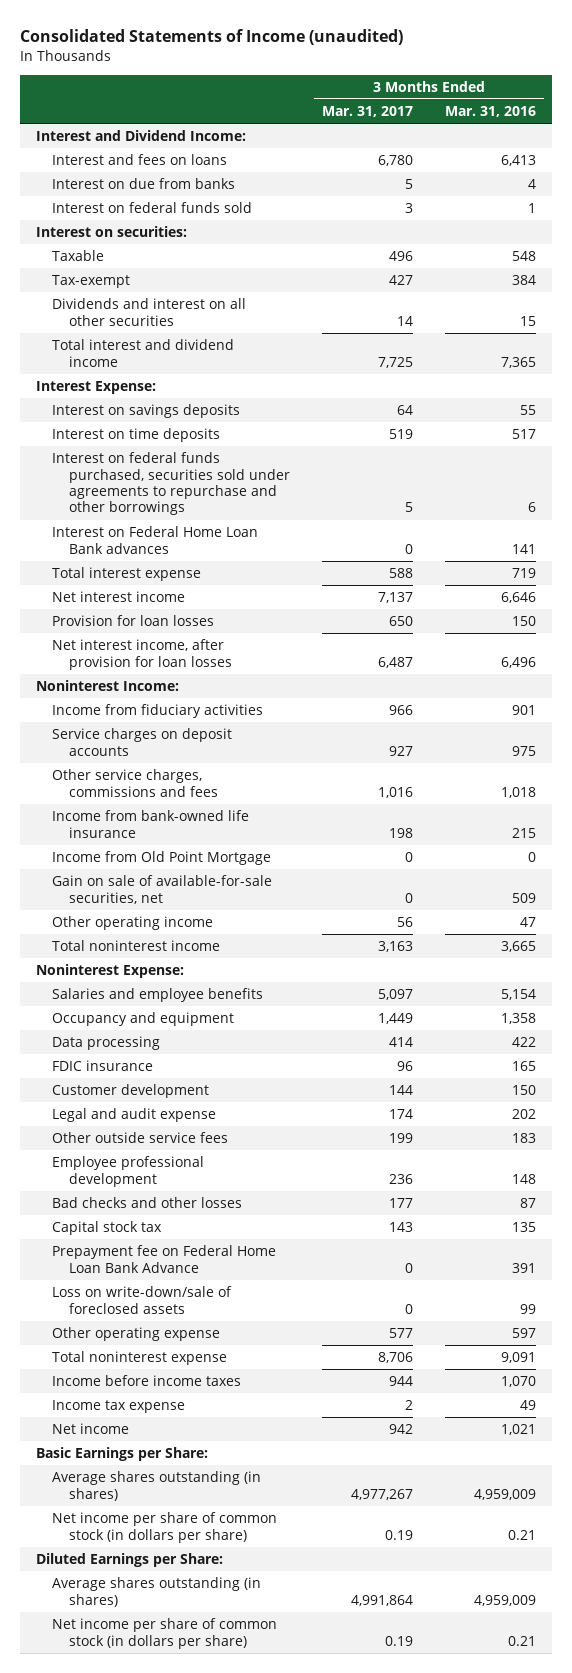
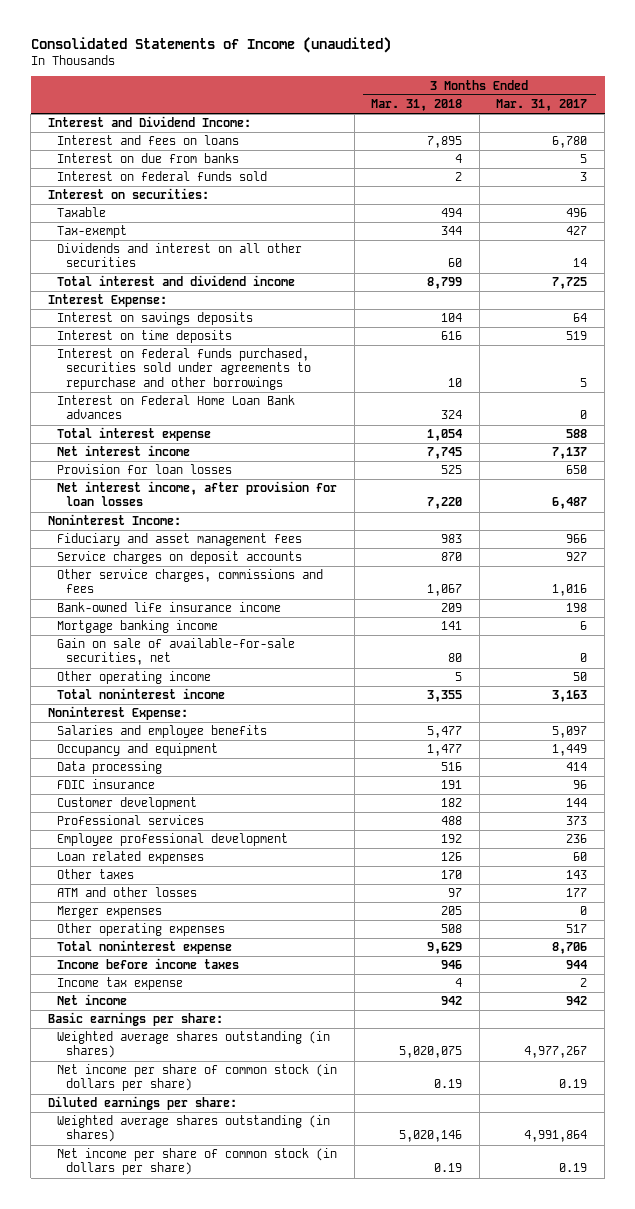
- | 3 Months Ended Mar. 31, 2017 | 3 Months Ended Mar. 31, 2016
+ | 3 Months Ended Mar. 31, 2018 | 3 Months Ended Mar. 31, 2017
- Income from fiduciary activities | 966 | 901
+ Fiduciary and asset management fees | 983 | 966
- Income from bank-owned life insurance | 198 | 215
- Income from Old Point Mortgage | 0 | 0
+ Bank-owned life insurance income | 209 | 198
+ Mortgage banking income | 141 | 6
- Other operating income | 56 | 47
+ Other operating income | 5 | 50
- Legal and audit expense | 174 | 202
- Other outside service fees | 199 | 183
+ Professional services | 488 | 373
- Bad checks and other losses | 177 | 87
- Capital stock tax | 143 | 135
- Prepayment fee on Federal Home Loan Bank Advance | 0 | 391
- Loss on write-down/sale of foreclosed assets | 0 | 99
- Other operating expense | 577 | 597
+ Loan related expenses | 126 | 60
+ Other taxes | 170 | 143
+ ATM and other losses | 97 | 177
+ Merger expenses | 205 | 0
+ Other operating expenses | 508 | 517
- Basic Earnings per Share:
- Average shares outstanding (in shares) | 4,977,267 | 4,959,009
+ Basic earnings per share:
+ Weighted average shares outstanding (in shares) | 5,020,075 | 4,977,267
- Diluted Earnings per Share:
- Average shares outstanding (in shares) | 4,991,864 | 4,959,009
+ Diluted earnings per share:
+ Weighted average shares outstanding (in shares) | 5,020,146 | 4,991,864

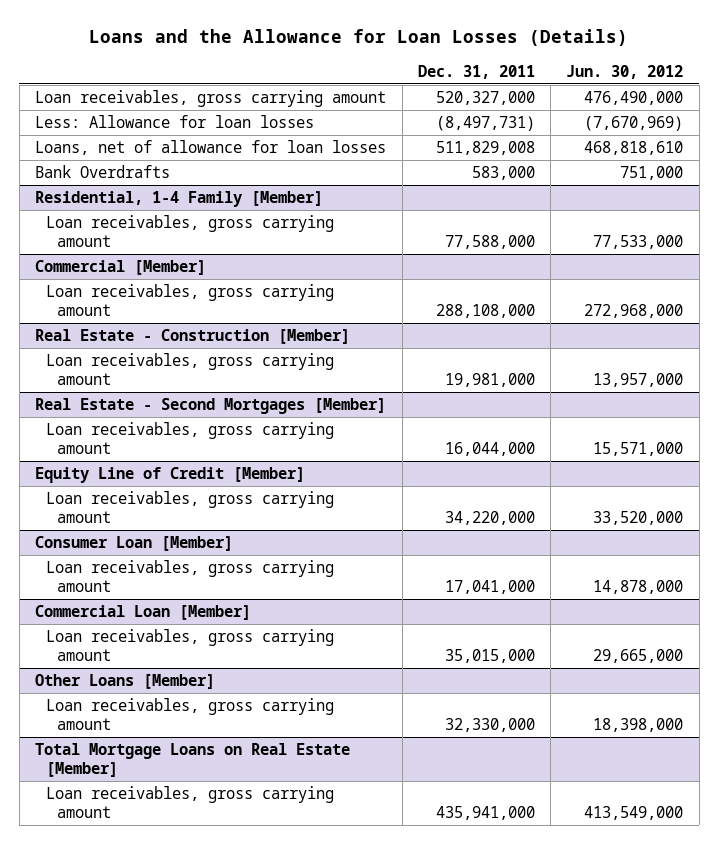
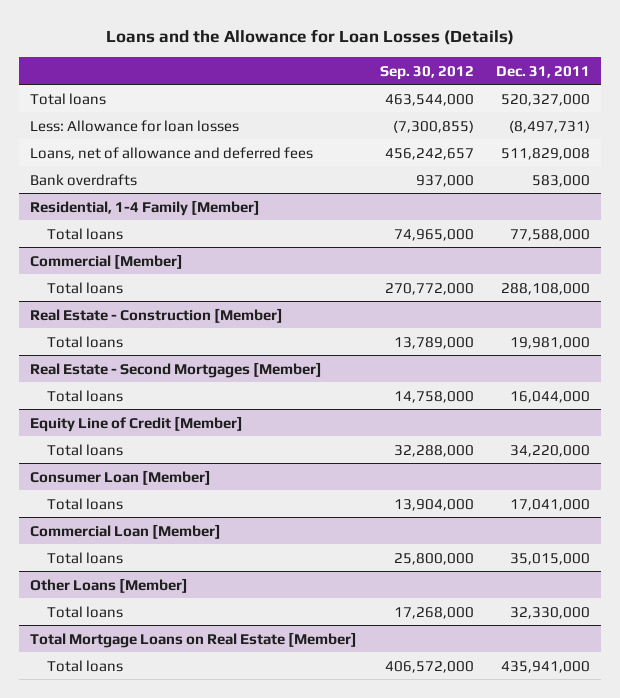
- | Dec. 31, 2011 | Jun. 30, 2012
+ | Sep. 30, 2012 | Dec. 31, 2011
- Loan receivables, gross carrying amount | 520,327,000 | 476,490,000
+ Total loans | 463,544,000 | 520,327,000
- Loans, net of allowance for loan losses | 511,829,008 | 468,818,610
- Bank Overdrafts | 583,000 | 751,000
+ Loans, net of allowance and deferred fees | 456,242,657 | 511,829,008
+ Bank overdrafts | 937,000 | 583,000
@ Residential, 1-4 Family [Member]
- Loan receivables, gross carrying amount | 77,588,000 | 77,533,000
+ Total loans | 74,965,000 | 77,588,000
@ Commercial [Member]
- Loan receivables, gross carrying amount | 288,108,000 | 272,968,000
+ Total loans | 270,772,000 | 288,108,000
@ Real Estate - Construction [Member]
- Loan receivables, gross carrying amount | 19,981,000 | 13,957,000
+ Total loans | 13,789,000 | 19,981,000
@ Real Estate - Second Mortgages [Member]
- Loan receivables, gross carrying amount | 16,044,000 | 15,571,000
+ Total loans | 14,758,000 | 16,044,000
@ Equity Line of Credit [Member]
- Loan receivables, gross carrying amount | 34,220,000 | 33,520,000
+ Total loans | 32,288,000 | 34,220,000
@ Consumer Loan [Member]
- Loan receivables, gross carrying amount | 17,041,000 | 14,878,000
+ Total loans | 13,904,000 | 17,041,000
@ Commercial Loan [Member]
- Loan receivables, gross carrying amount | 35,015,000 | 29,665,000
+ Total loans | 25,800,000 | 35,015,000
@ Other Loans [Member]
- Loan receivables, gross carrying amount | 32,330,000 | 18,398,000
+ Total loans | 17,268,000 | 32,330,000
@ Total Mortgage Loans on Real Estate [Member]
- Loan receivables, gross carrying amount | 435,941,000 | 413,549,000
+ Total loans | 406,572,000 | 435,941,000

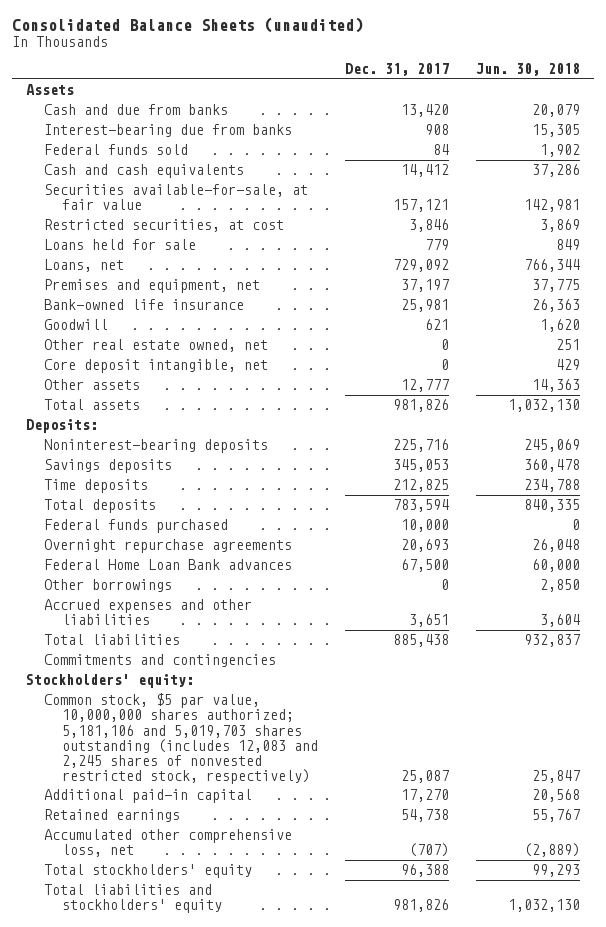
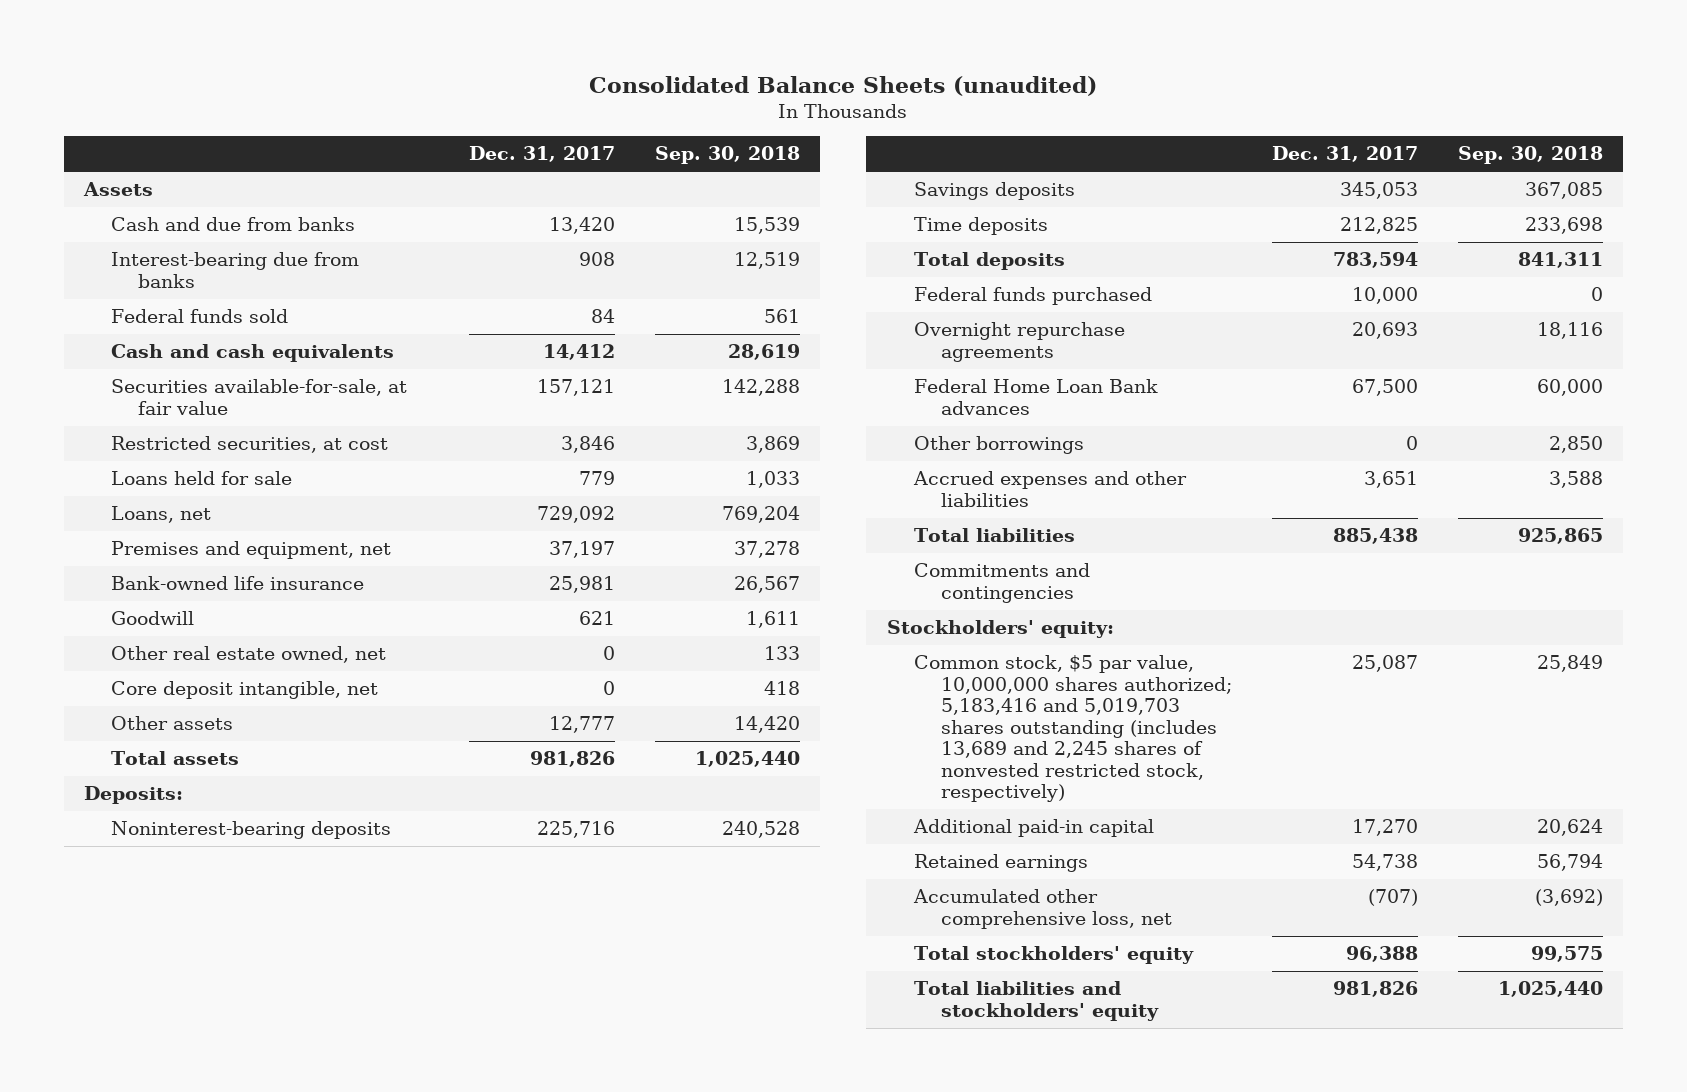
- | Dec. 31, 2017 | Jun. 30, 2018
+ | Dec. 31, 2017 | Sep. 30, 2018
- Common stock, $5 par value, 10,000,000 shares authorized; 5,181,106 and 5,019,703 shares outstanding (includes 12,083 and 2,245 shares of nonvested restricted stock, respectively) | 25,087 | 25,847
+ Common stock, $5 par value, 10,000,000 shares authorized; 5,183,416 and 5,019,703 shares outstanding (includes 13,689 and 2,245 shares of nonvested restricted stock, respectively) | 25,087 | 25,849

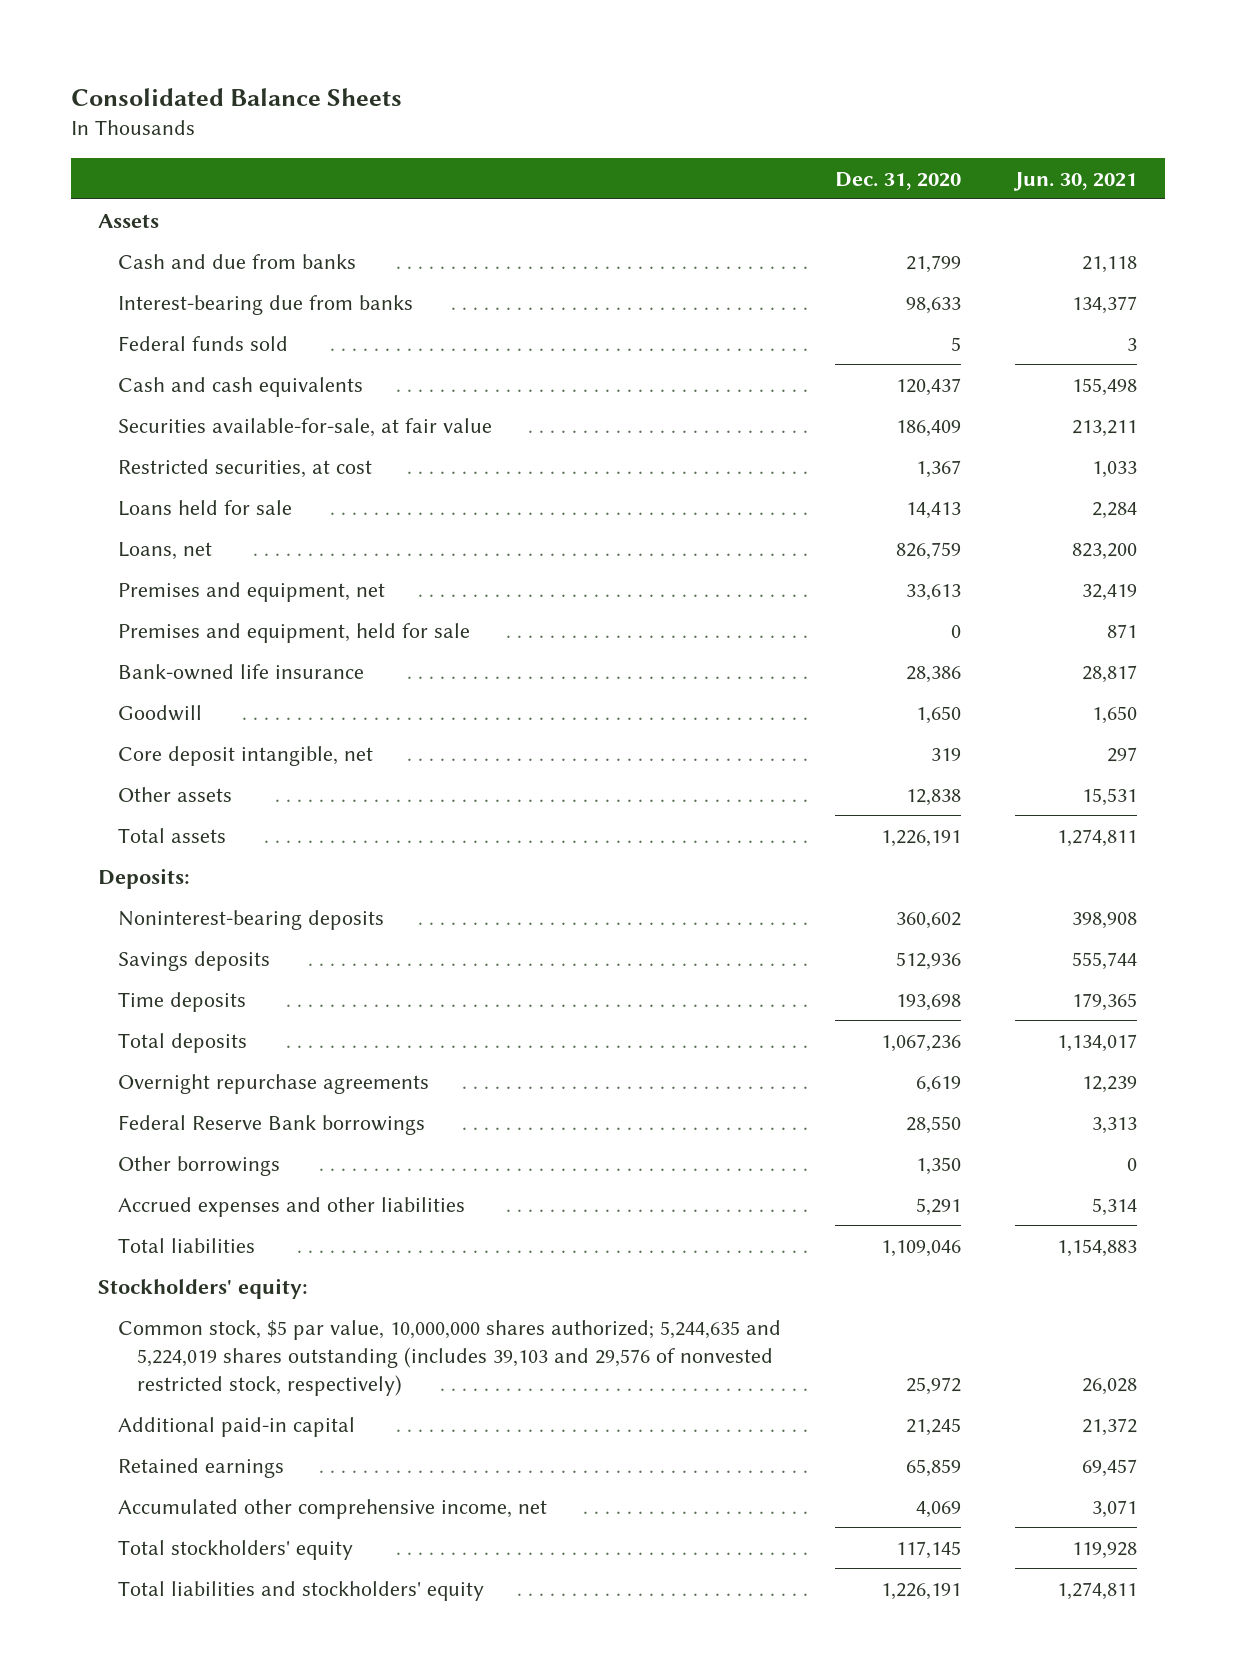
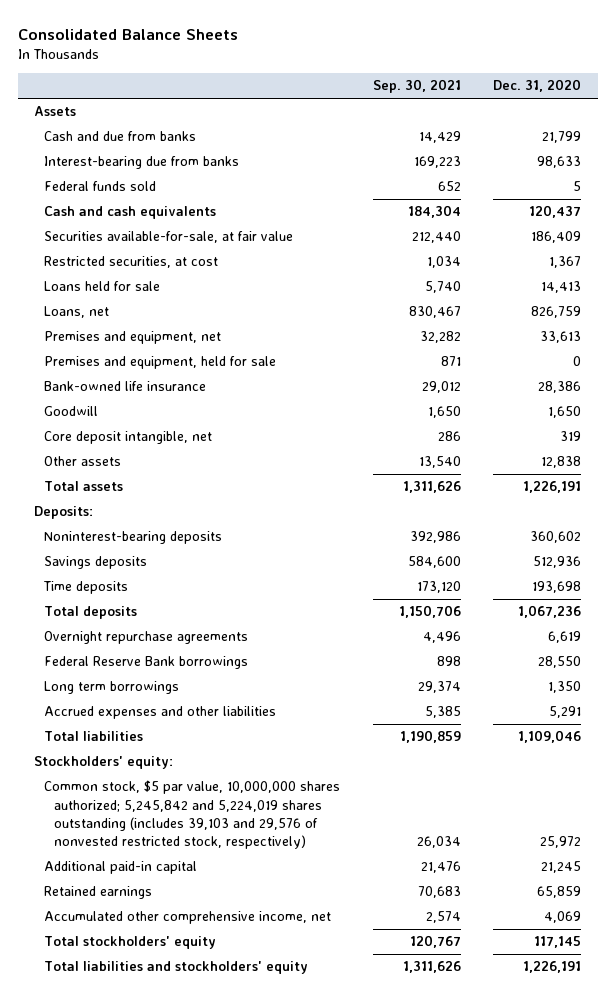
- | Dec. 31, 2020 | Jun. 30, 2021
+ | Sep. 30, 2021 | Dec. 31, 2020
- Other borrowings | 1,350 | 0
+ Long term borrowings | 29,374 | 1,350
- Common stock, $5 par value, 10,000,000 shares authorized; 5,244,635 and 5,224,019 shares outstanding (includes 39,103 and 29,576 of nonvested restricted stock, respectively) | 25,972 | 26,028
+ Common stock, $5 par value, 10,000,000 shares authorized; 5,245,842 and 5,224,019 shares outstanding (includes 39,103 and 29,576 of nonvested restricted stock, respectively) | 26,034 | 25,972

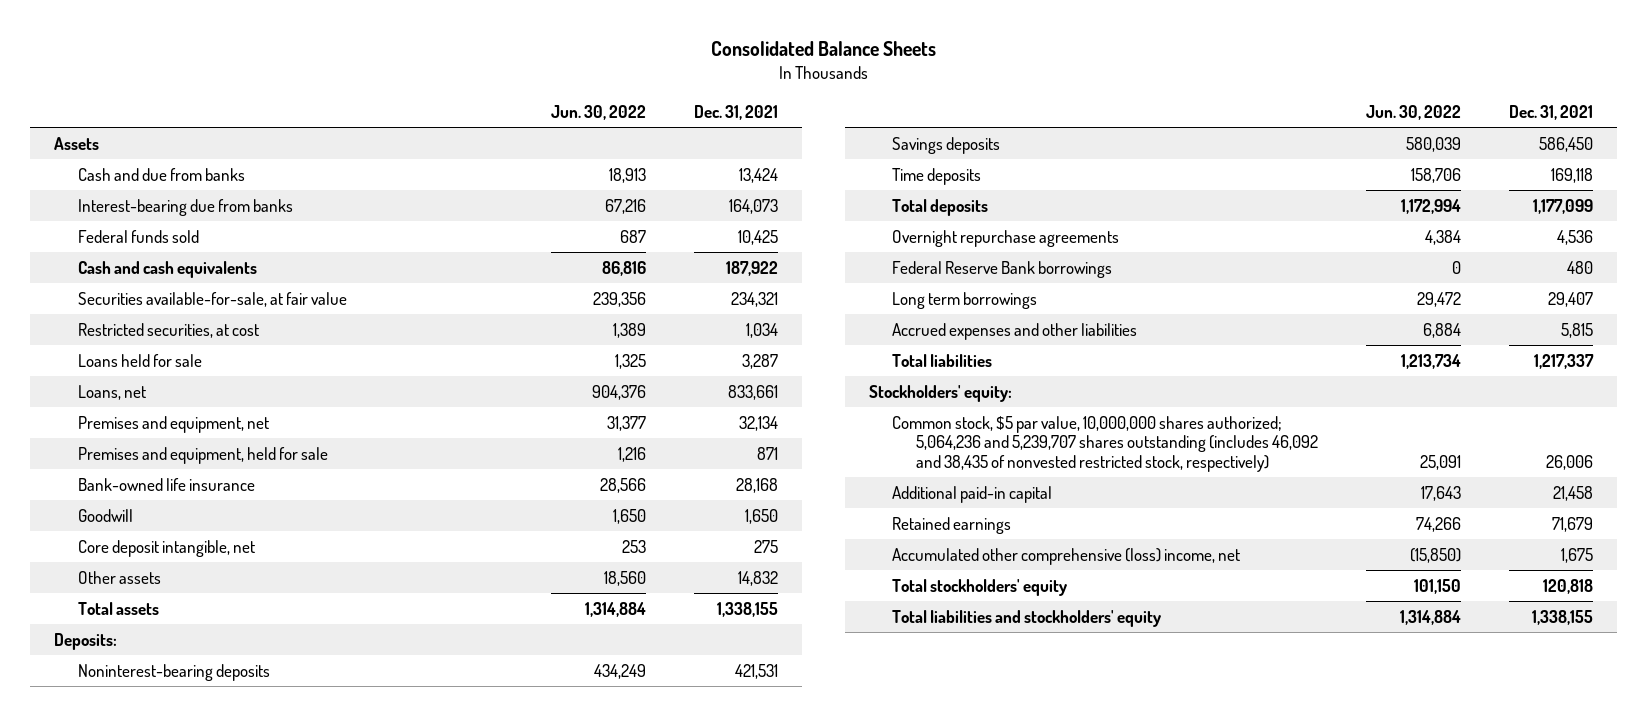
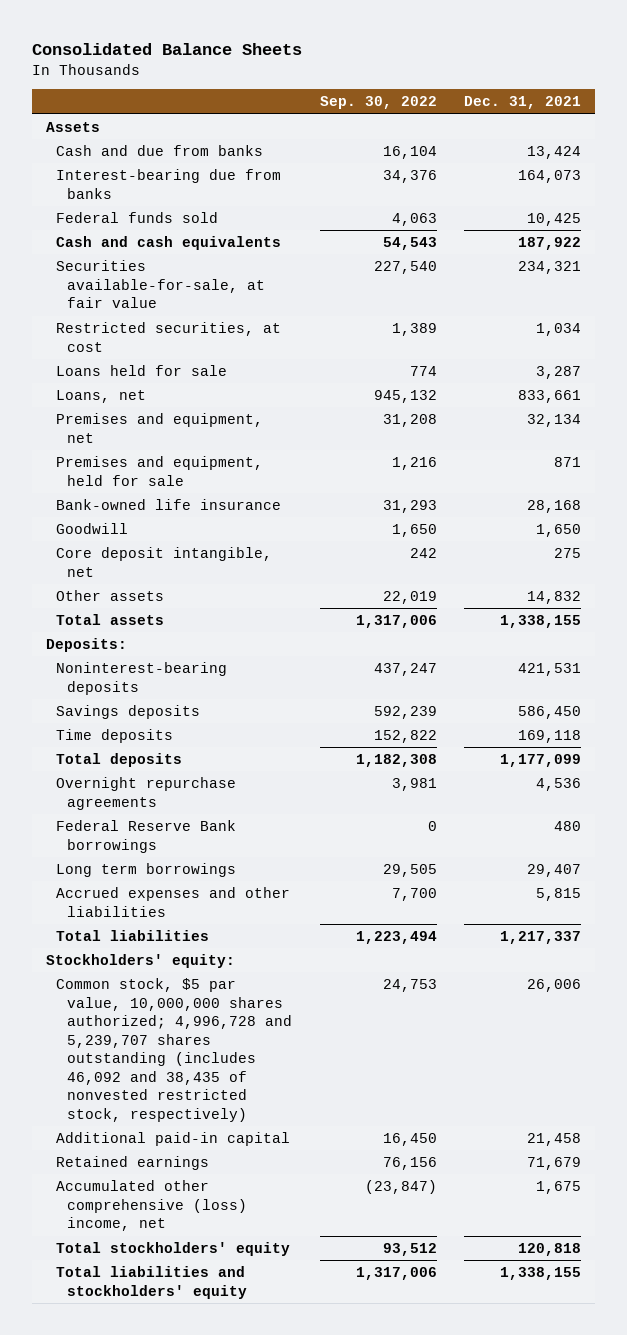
- | Jun. 30, 2022 | Dec. 31, 2021
+ | Sep. 30, 2022 | Dec. 31, 2021
- Common stock, $5 par value, 10,000,000 shares authorized; 5,064,236 and 5,239,707 shares outstanding (includes 46,092 and 38,435 of nonvested restricted stock, respectively) | 25,091 | 26,006
+ Common stock, $5 par value, 10,000,000 shares authorized; 4,996,728 and 5,239,707 shares outstanding (includes 46,092 and 38,435 of nonvested restricted stock, respectively) | 24,753 | 26,006

